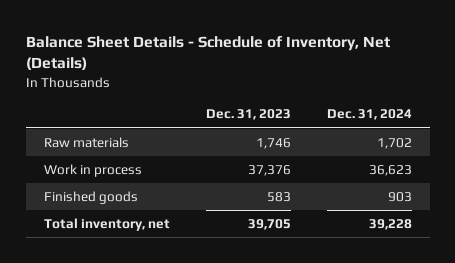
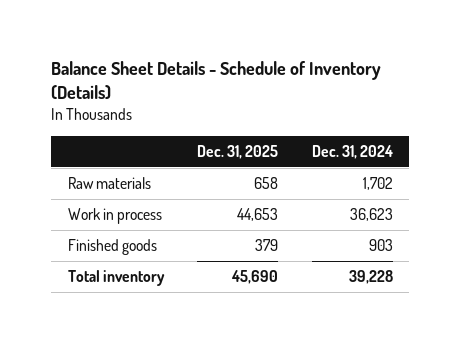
- Balance Sheet Details - Schedule of Inventory, Net (Details)
+ Balance Sheet Details - Schedule of Inventory (Details)
- | Dec. 31, 2023 | Dec. 31, 2024
+ | Dec. 31, 2025 | Dec. 31, 2024
- Total inventory, net | 39,705 | 39,228
+ Total inventory | 45,690 | 39,228

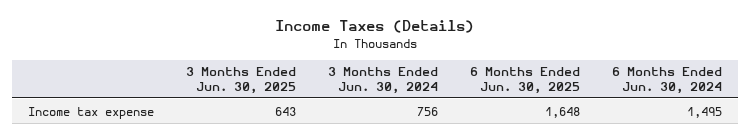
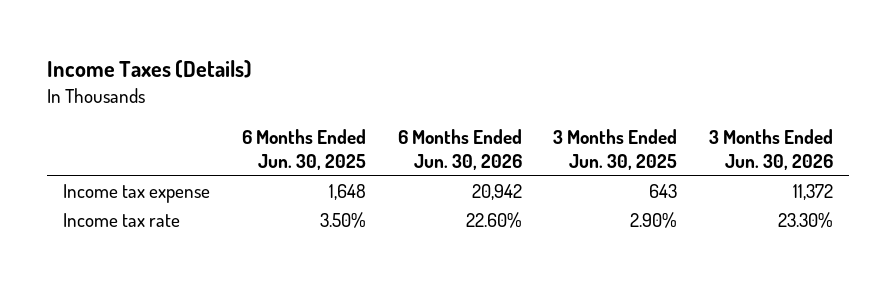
- | 3 Months Ended Jun. 30, 2025 | 3 Months Ended Jun. 30, 2024 | 6 Months Ended Jun. 30, 2025 | 6 Months Ended Jun. 30, 2024
+ | 6 Months Ended Jun. 30, 2025 | 6 Months Ended Jun. 30, 2026 | 3 Months Ended Jun. 30, 2025 | 3 Months Ended Jun. 30, 2026
+ Income tax rate | 3.50% | 22.60% | 2.90% | 23.30%

